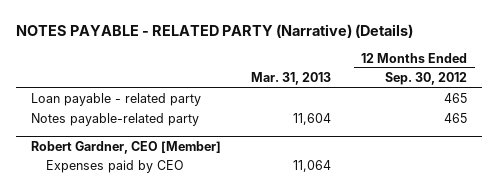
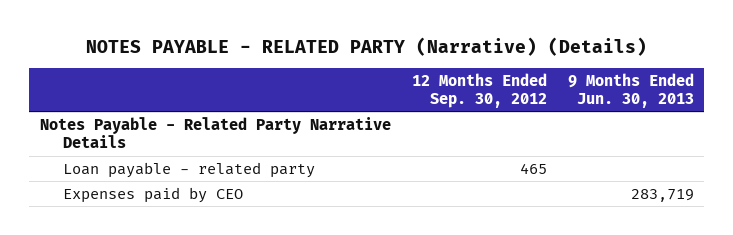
- | Mar. 31, 2013 | 12 Months Ended Sep. 30, 2012
+ | 12 Months Ended Sep. 30, 2012 | 9 Months Ended Jun. 30, 2013
+ Notes Payable - Related Party Narrative Details
- Notes payable-related party | 11,604 | 465
- Robert Gardner, CEO [Member]
- Expenses paid by CEO | 11,064 |
+ Expenses paid by CEO | | 283,719

